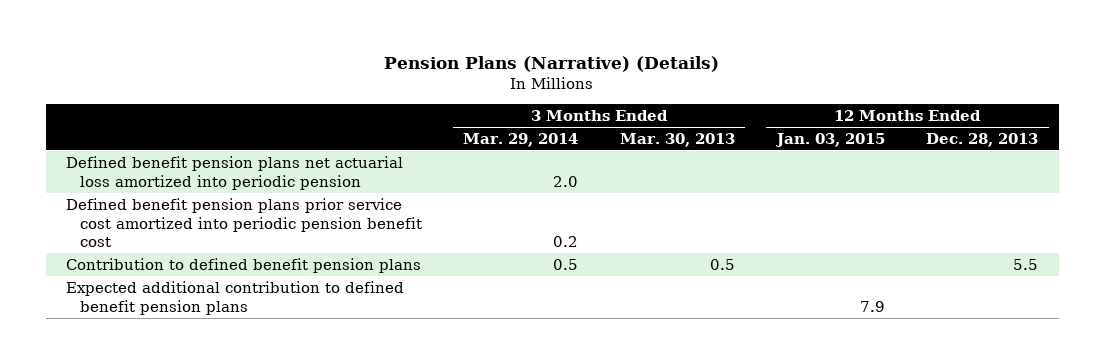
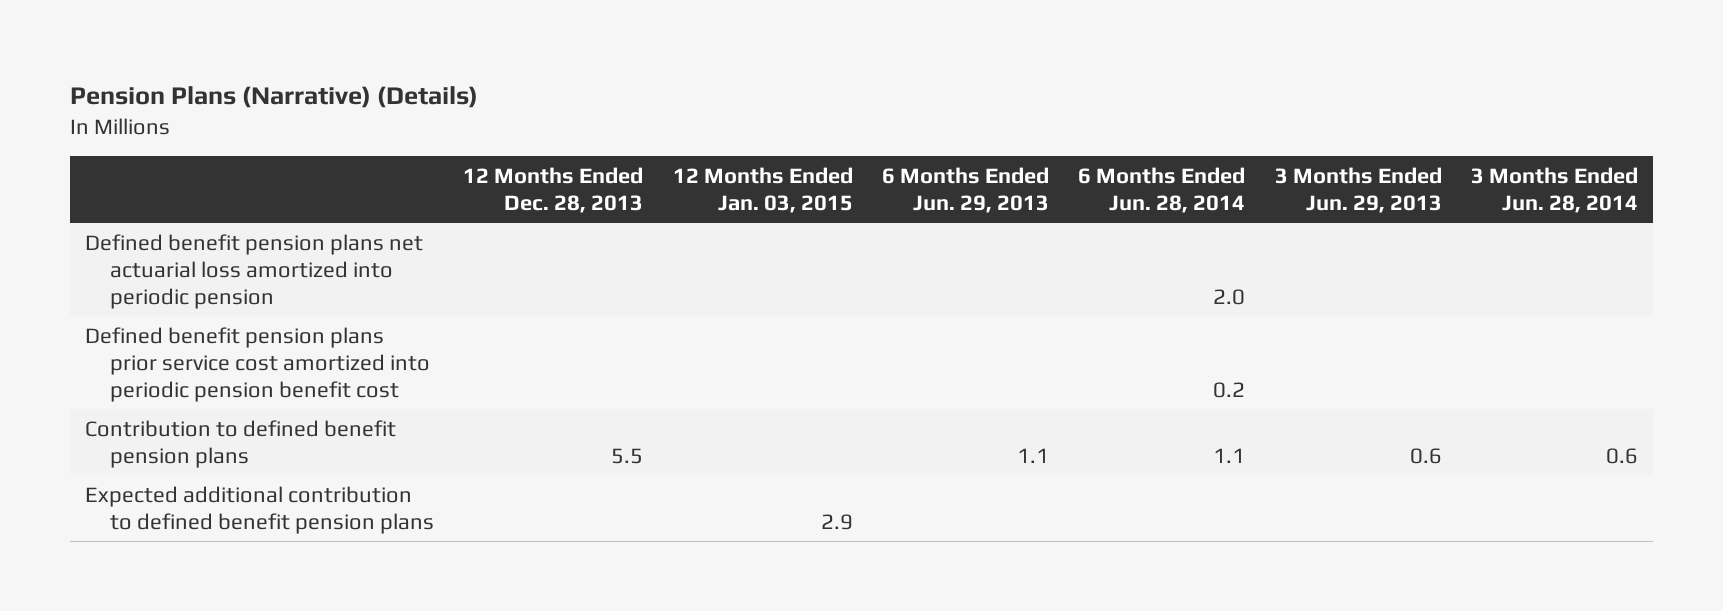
- | 3 Months Ended Mar. 29, 2014 | 3 Months Ended Mar. 30, 2013 | 12 Months Ended Jan. 03, 2015 | 12 Months Ended Dec. 28, 2013
+ | 12 Months Ended Dec. 28, 2013 | 12 Months Ended Jan. 03, 2015 | 6 Months Ended Jun. 29, 2013 | 6 Months Ended Jun. 28, 2014 | 3 Months Ended Jun. 29, 2013 | 3 Months Ended Jun. 28, 2014
- Expected additional contribution to defined benefit pension plans | | | 7.9 |
+ Expected additional contribution to defined benefit pension plans | | 2.9 | | | |

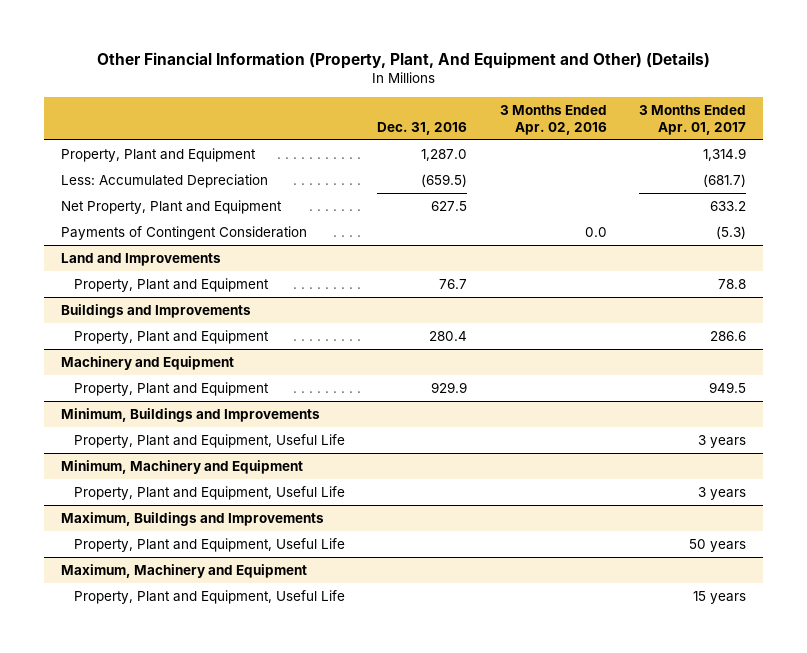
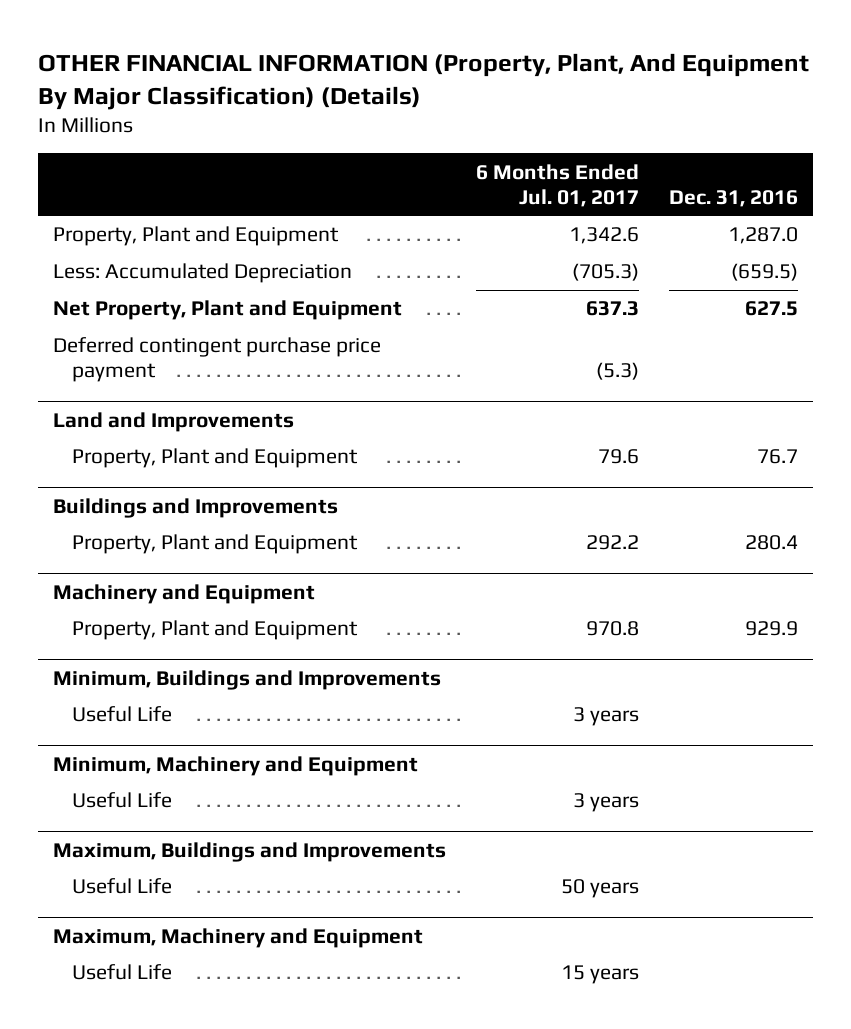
- Other Financial Information (Property, Plant, And Equipment and Other) (Details)
+ OTHER FINANCIAL INFORMATION (Property, Plant, And Equipment By Major Classification) (Details)
- | Dec. 31, 2016 | 3 Months Ended Apr. 02, 2016 | 3 Months Ended Apr. 01, 2017
+ | 6 Months Ended Jul. 01, 2017 | Dec. 31, 2016
- Payments of Contingent Consideration | | 0.0 | (5.3)
+ Deferred contingent purchase price payment | (5.3) |
@ Minimum, Buildings and Improvements
- Property, Plant and Equipment, Useful Life | | | 3 years
+ Useful Life | 3 years |
@ Minimum, Machinery and Equipment
- Property, Plant and Equipment, Useful Life | | | 3 years
+ Useful Life | 3 years |
@ Maximum, Buildings and Improvements
- Property, Plant and Equipment, Useful Life | | | 50 years
+ Useful Life | 50 years |
@ Maximum, Machinery and Equipment
- Property, Plant and Equipment, Useful Life | | | 15 years
+ Useful Life | 15 years |

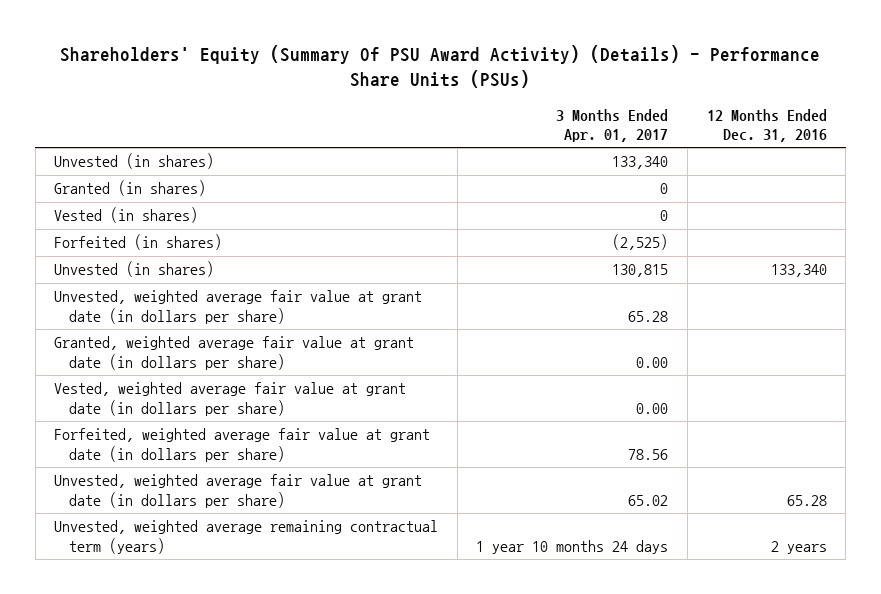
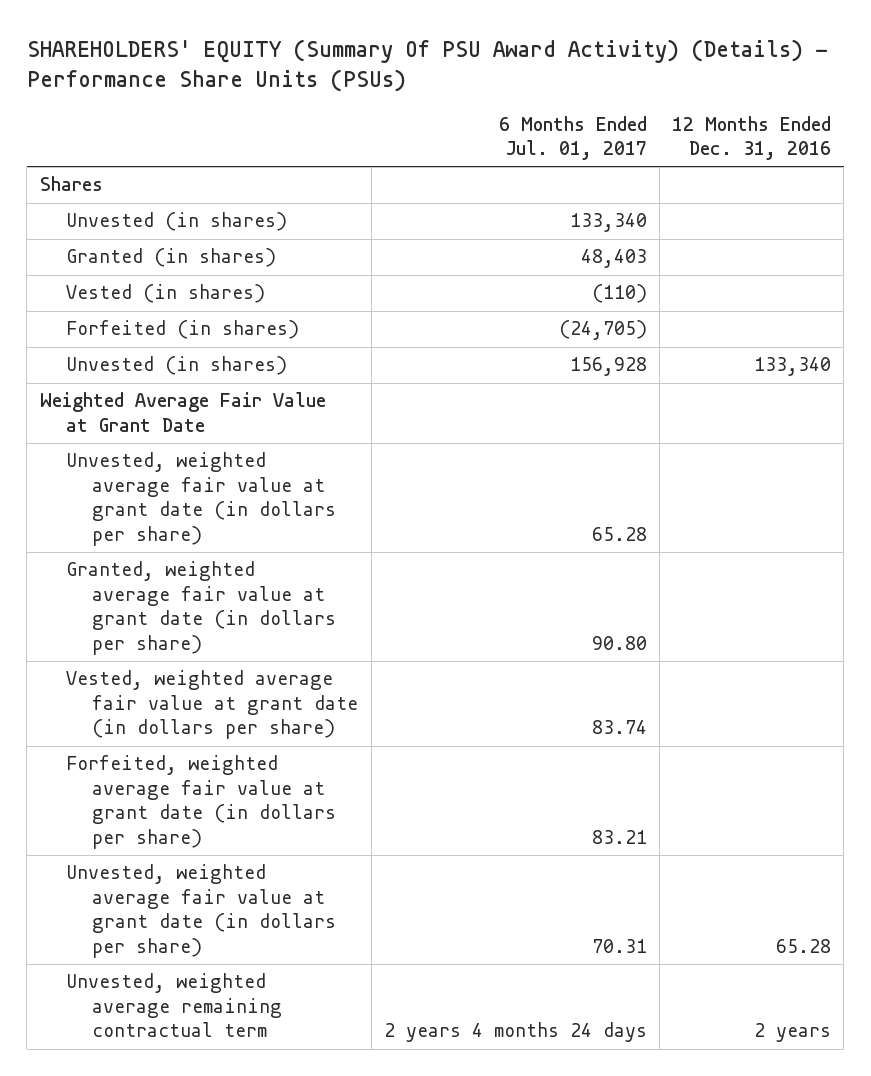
- Shareholders' Equity (Summary Of PSU Award Activity) (Details) - Performance Share Units (PSUs)
+ SHAREHOLDERS' EQUITY (Summary Of PSU Award Activity) (Details) - Performance Share Units (PSUs)
- | 3 Months Ended Apr. 01, 2017 | 12 Months Ended Dec. 31, 2016
+ | 6 Months Ended Jul. 01, 2017 | 12 Months Ended Dec. 31, 2016
+ Shares
+ Weighted Average Fair Value at Grant Date
- Unvested, weighted average remaining contractual term (years) | 1 year 10 months 24 days | 2 years
+ Unvested, weighted average remaining contractual term | 2 years 4 months 24 days | 2 years

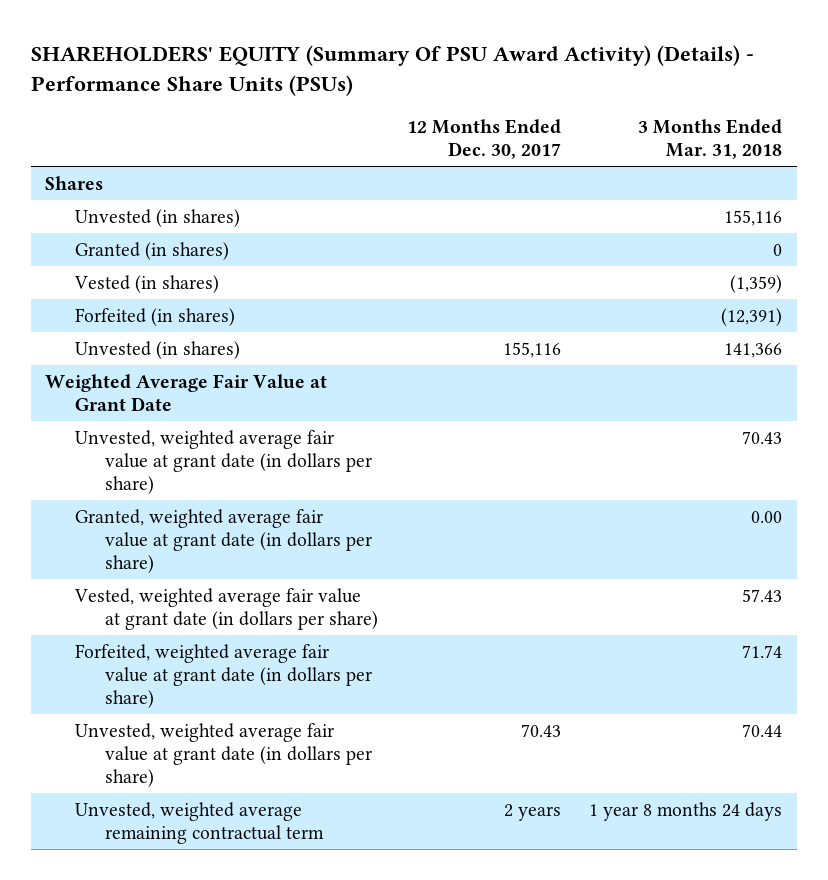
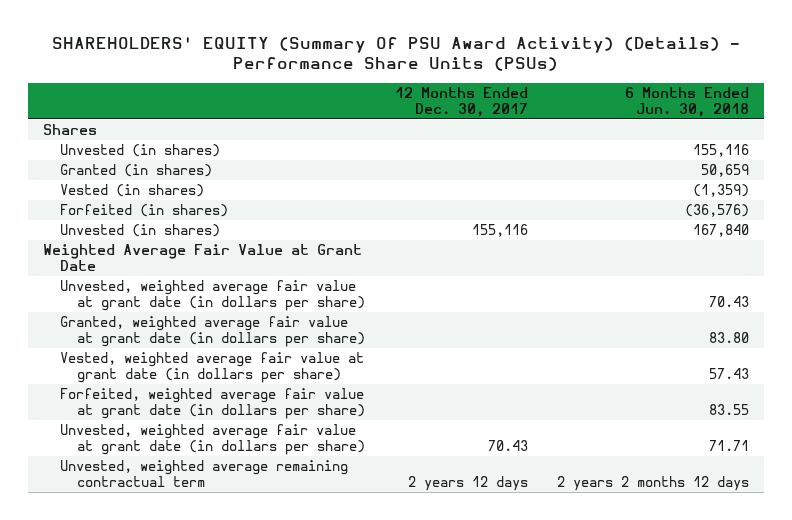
- | 12 Months Ended Dec. 30, 2017 | 3 Months Ended Mar. 31, 2018
+ | 12 Months Ended Dec. 30, 2017 | 6 Months Ended Jun. 30, 2018
- Unvested, weighted average remaining contractual term | 2 years | 1 year 8 months 24 days
+ Unvested, weighted average remaining contractual term | 2 years 12 days | 2 years 2 months 12 days

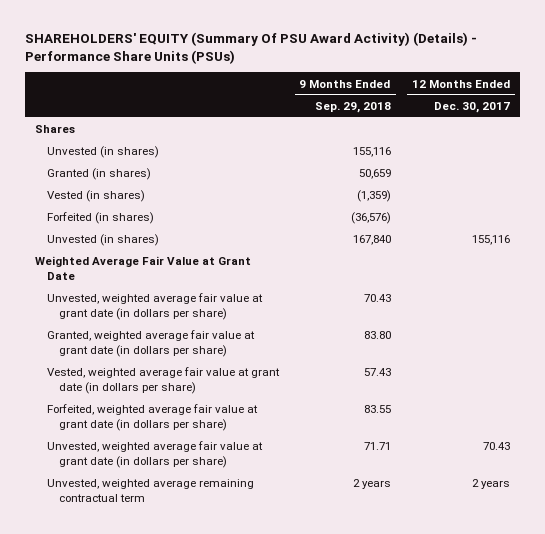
- | 12 Months Ended Dec. 30, 2017 | 6 Months Ended Jun. 30, 2018
+ | 9 Months Ended Sep. 29, 2018 | 12 Months Ended Dec. 30, 2017
- Unvested, weighted average remaining contractual term | 2 years 12 days | 2 years 2 months 12 days
+ Unvested, weighted average remaining contractual term | 2 years | 2 years

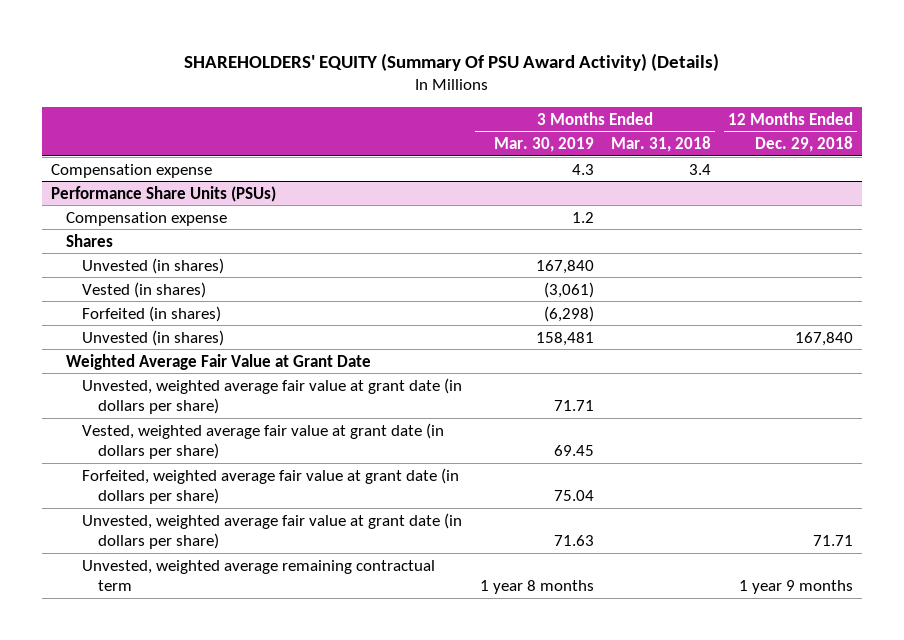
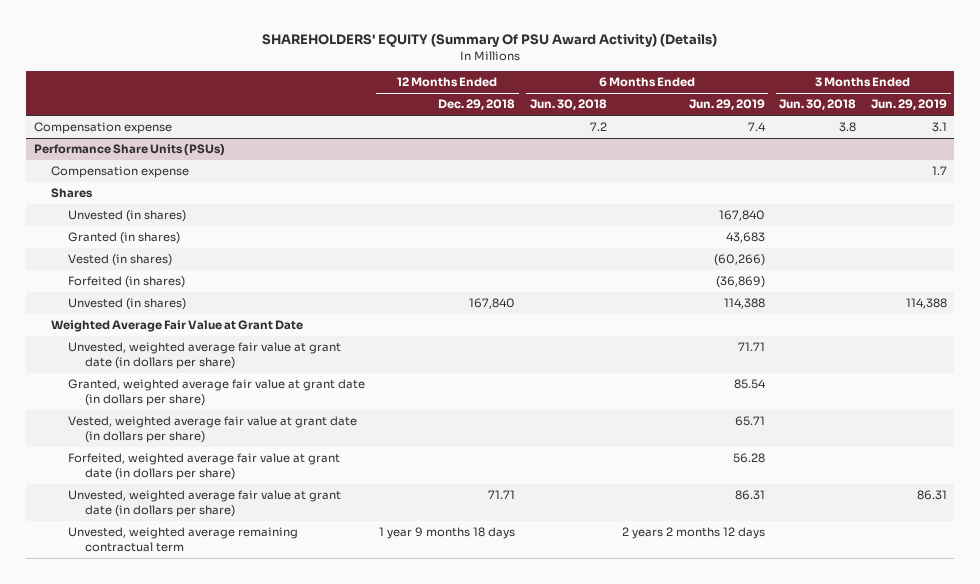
- | 3 Months Ended Mar. 30, 2019 | 3 Months Ended Mar. 31, 2018 | 12 Months Ended Dec. 29, 2018
+ | 12 Months Ended Dec. 29, 2018 | 6 Months Ended Jun. 30, 2018 | 6 Months Ended Jun. 29, 2019 | 3 Months Ended Jun. 30, 2018 | 3 Months Ended Jun. 29, 2019
@ Performance Share Units (PSUs)
+ Granted (in shares) | | | 43,683 | |
+ Granted, weighted average fair value at grant date (in dollars per share) | | | 85.54 | |
- Unvested, weighted average remaining contractual term | 1 year 8 months | | 1 year 9 months
+ Unvested, weighted average remaining contractual term | 1 year 9 months 18 days | | 2 years 2 months 12 days | |

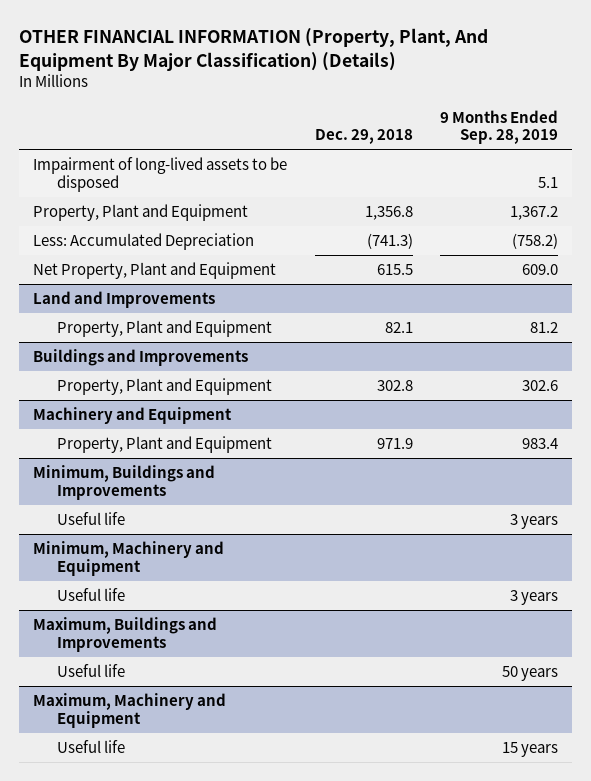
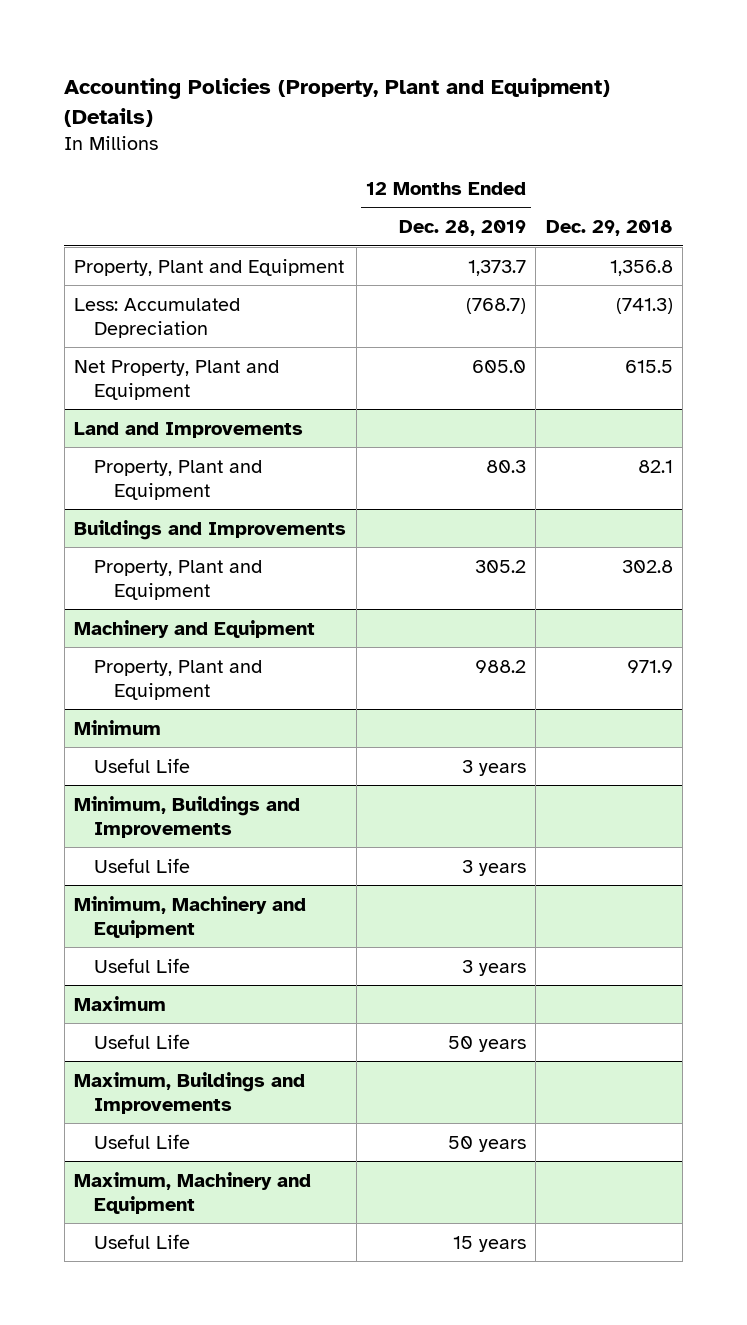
- OTHER FINANCIAL INFORMATION (Property, Plant, And Equipment By Major Classification) (Details)
+ Accounting Policies (Property, Plant and Equipment) (Details)
- | Dec. 29, 2018 | 9 Months Ended Sep. 28, 2019
+ | 12 Months Ended Dec. 28, 2019 | Dec. 29, 2018
- Impairment of long-lived assets to be disposed | | 5.1
+ Minimum
+ Useful Life | 3 years |
@ Minimum, Buildings and Improvements
- Useful life | | 3 years
+ Useful Life | 3 years |
@ Minimum, Machinery and Equipment
- Useful life | | 3 years
+ Useful Life | 3 years |
+ Maximum
+ Useful Life | 50 years |
@ Maximum, Buildings and Improvements
- Useful life | | 50 years
+ Useful Life | 50 years |
@ Maximum, Machinery and Equipment
- Useful life | | 15 years
+ Useful Life | 15 years |

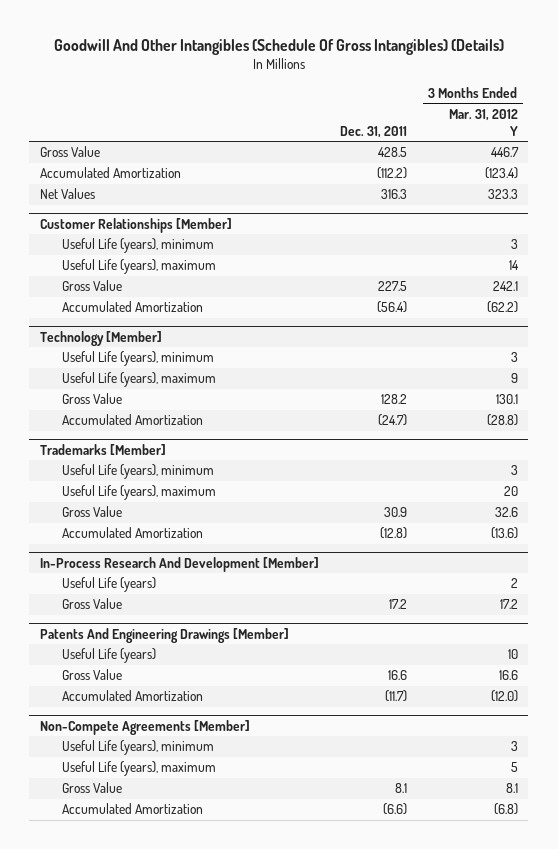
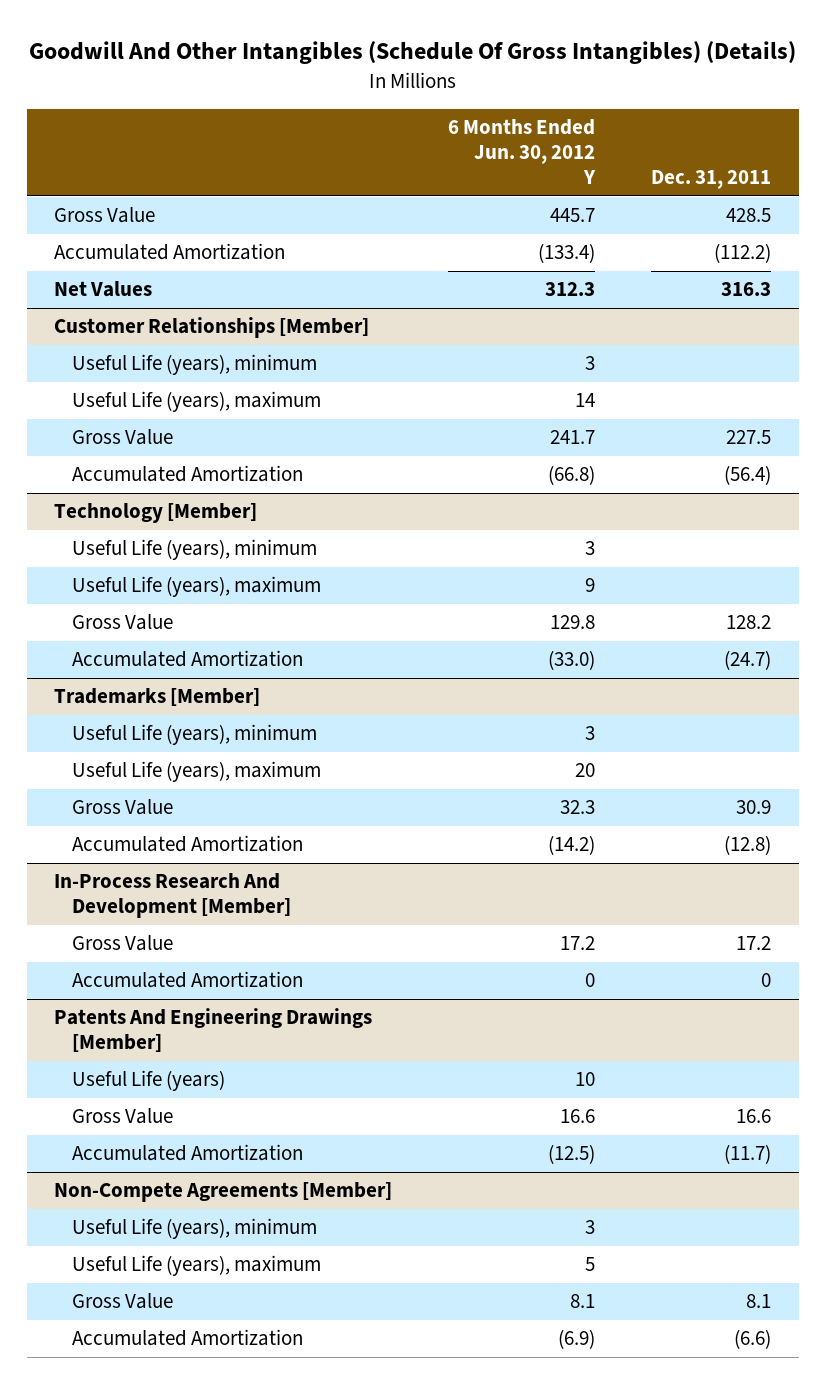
- | Dec. 31, 2011 | 3 Months Ended Mar. 31, 2012 Y
+ | 6 Months Ended Jun. 30, 2012 Y | Dec. 31, 2011
@ In-Process Research And Development [Member]
- Useful Life (years) | | 2
+ Accumulated Amortization | 0 | 0

